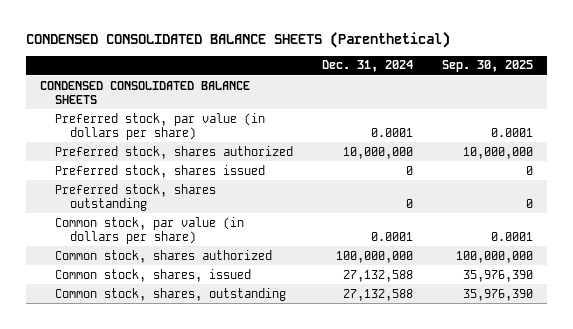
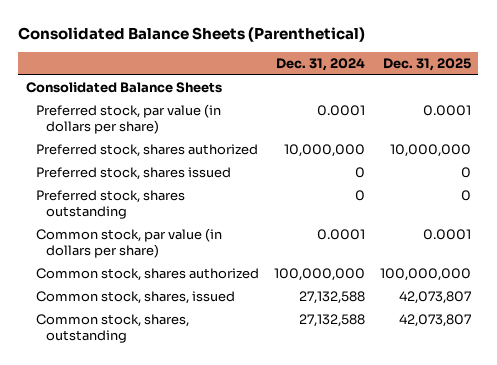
- CONDENSED CONSOLIDATED BALANCE SHEETS (Parenthetical)
+ Consolidated Balance Sheets (Parenthetical)
- | Dec. 31, 2024 | Sep. 30, 2025
+ | Dec. 31, 2024 | Dec. 31, 2025
- CONDENSED CONSOLIDATED BALANCE SHEETS
+ Consolidated Balance Sheets

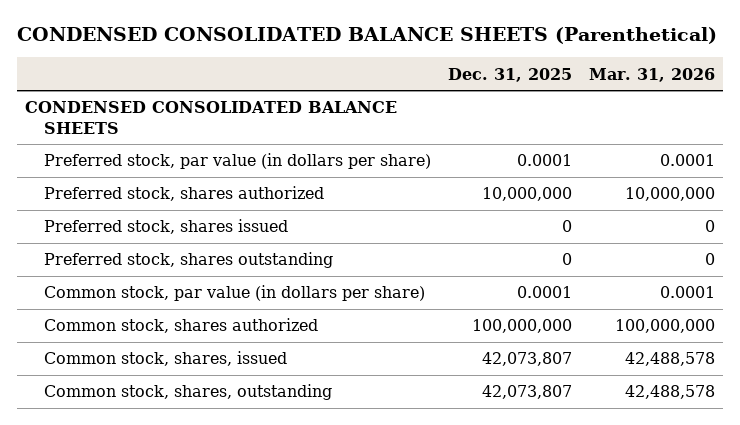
- Consolidated Balance Sheets (Parenthetical)
+ CONDENSED CONSOLIDATED BALANCE SHEETS (Parenthetical)
- | Dec. 31, 2024 | Dec. 31, 2025
+ | Dec. 31, 2025 | Mar. 31, 2026
- Consolidated Balance Sheets
+ CONDENSED CONSOLIDATED BALANCE SHEETS

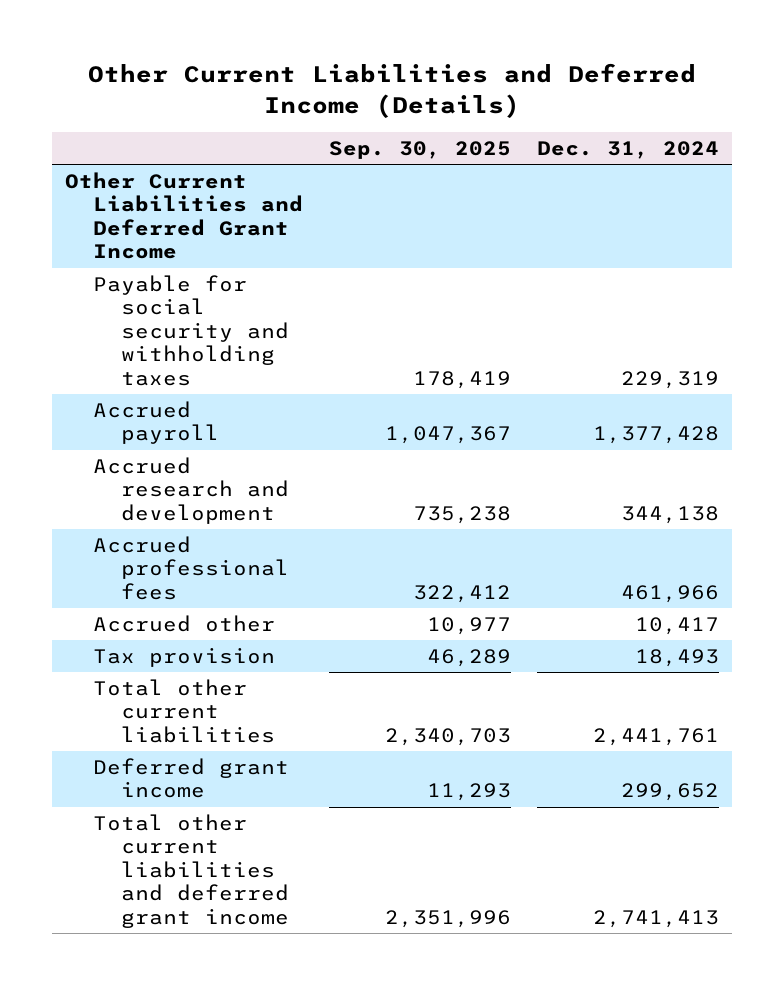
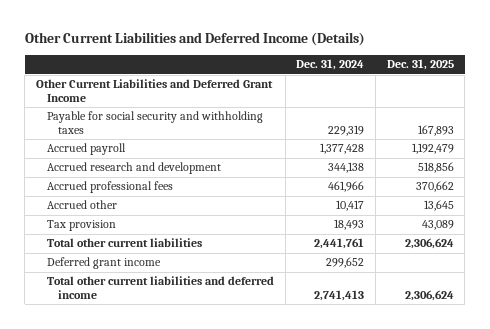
- | Sep. 30, 2025 | Dec. 31, 2024
+ | Dec. 31, 2024 | Dec. 31, 2025
- Total other current liabilities and deferred grant income | 2,351,996 | 2,741,413
+ Total other current liabilities and deferred income | 2,741,413 | 2,306,624

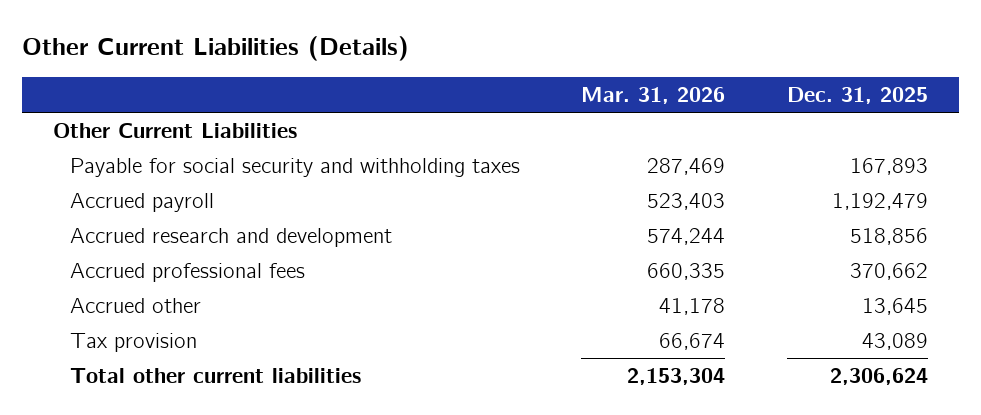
- Other Current Liabilities and Deferred Income (Details)
+ Other Current Liabilities (Details)
- | Dec. 31, 2024 | Dec. 31, 2025
+ | Mar. 31, 2026 | Dec. 31, 2025
- Other Current Liabilities and Deferred Grant Income
+ Other Current Liabilities
- Deferred grant income | 299,652 |
- Total other current liabilities and deferred income | 2,741,413 | 2,306,624

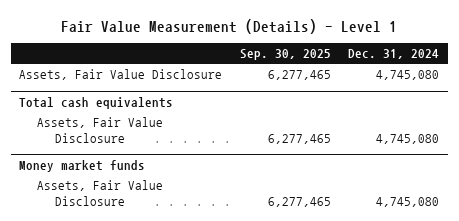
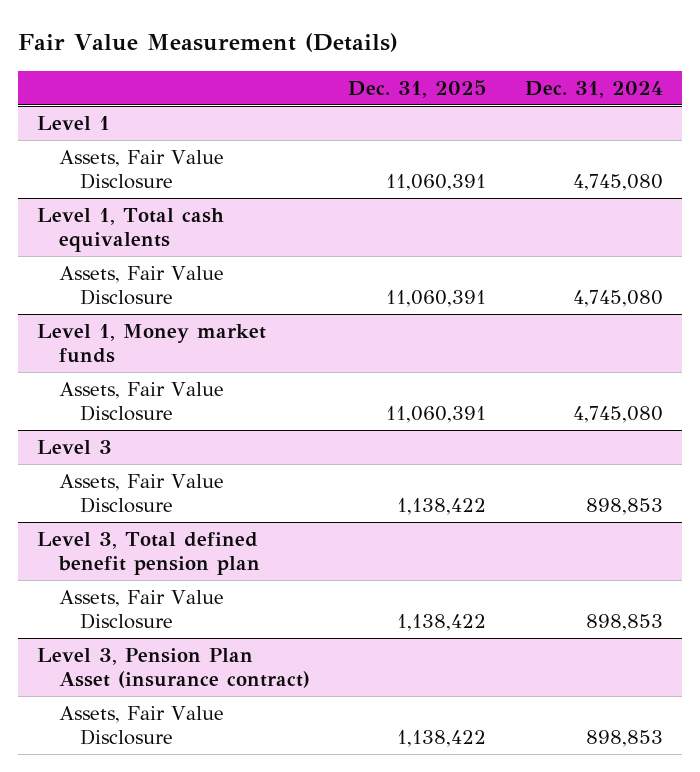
- Fair Value Measurement (Details) - Level 1
+ Fair Value Measurement (Details)
- | Sep. 30, 2025 | Dec. 31, 2024
+ | Dec. 31, 2025 | Dec. 31, 2024
+ Level 1
- Total cash equivalents
+ Level 1, Total cash equivalents
- Money market funds
+ Level 1, Money market funds
+ Level 3
+ Assets, Fair Value Disclosure | 1,138,422 | 898,853
+ Level 3, Total defined benefit pension plan
+ Assets, Fair Value Disclosure | 1,138,422 | 898,853
+ Level 3, Pension Plan Asset (insurance contract)
+ Assets, Fair Value Disclosure | 1,138,422 | 898,853

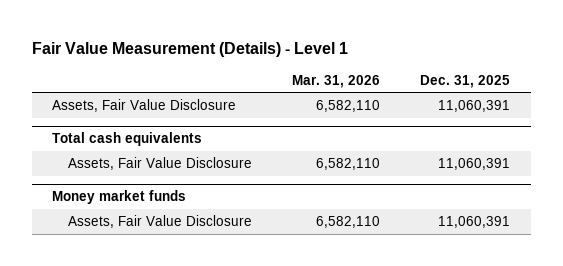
- Fair Value Measurement (Details)
+ Fair Value Measurement (Details) - Level 1
- | Dec. 31, 2025 | Dec. 31, 2024
+ | Mar. 31, 2026 | Dec. 31, 2025
- Level 1
- Level 1, Total cash equivalents
+ Total cash equivalents
- Level 1, Money market funds
+ Money market funds
- Level 3
- Assets, Fair Value Disclosure | 1,138,422 | 898,853
- Level 3, Total defined benefit pension plan
- Assets, Fair Value Disclosure | 1,138,422 | 898,853
- Level 3, Pension Plan Asset (insurance contract)
- Assets, Fair Value Disclosure | 1,138,422 | 898,853

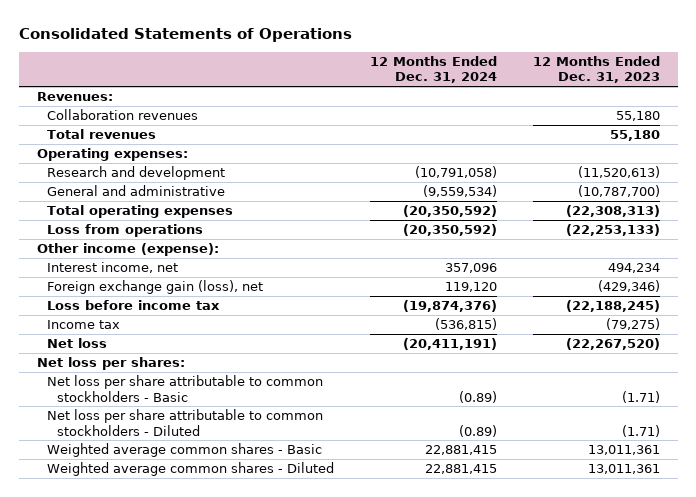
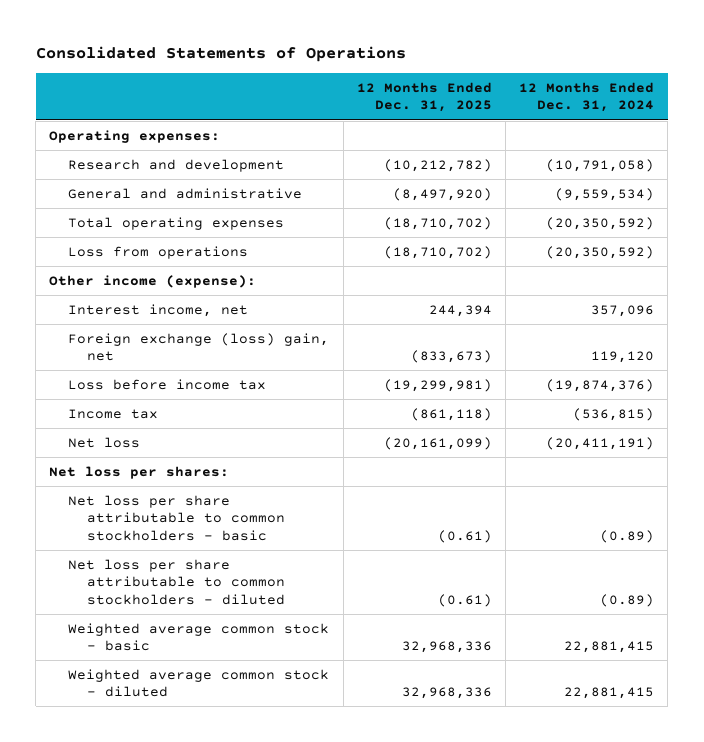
- | 12 Months Ended Dec. 31, 2024 | 12 Months Ended Dec. 31, 2023
+ | 12 Months Ended Dec. 31, 2025 | 12 Months Ended Dec. 31, 2024
- Revenues:
- Collaboration revenues | | 55,180
- Total revenues | | 55,180
- Foreign exchange gain (loss), net | 119,120 | (429,346)
+ Foreign exchange (loss) gain, net | (833,673) | 119,120
- Net loss per share attributable to common stockholders - Basic | (0.89) | (1.71)
- Net loss per share attributable to common stockholders - Diluted | (0.89) | (1.71)
- Weighted average common shares - Basic | 22,881,415 | 13,011,361
- Weighted average common shares - Diluted | 22,881,415 | 13,011,361
+ Net loss per share attributable to common stockholders - basic | (0.61) | (0.89)
+ Net loss per share attributable to common stockholders - diluted | (0.61) | (0.89)
+ Weighted average common stock - basic | 32,968,336 | 22,881,415
+ Weighted average common stock - diluted | 32,968,336 | 22,881,415

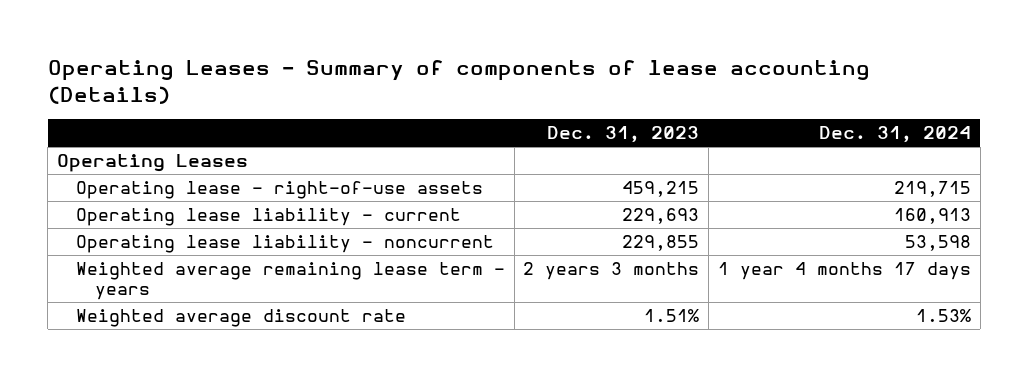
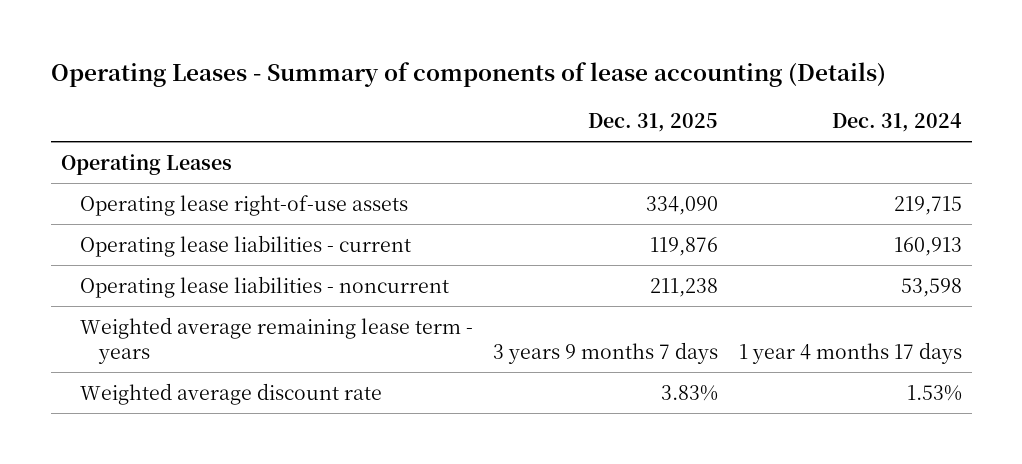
- | Dec. 31, 2023 | Dec. 31, 2024
+ | Dec. 31, 2025 | Dec. 31, 2024
- Operating lease - right-of-use assets | 459,215 | 219,715
- Operating lease liability - current | 229,693 | 160,913
- Operating lease liability - noncurrent | 229,855 | 53,598
+ Operating lease right-of-use assets | 334,090 | 219,715
+ Operating lease liabilities - current | 119,876 | 160,913
+ Operating lease liabilities - noncurrent | 211,238 | 53,598

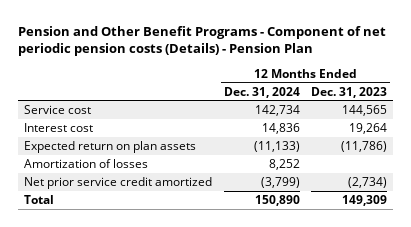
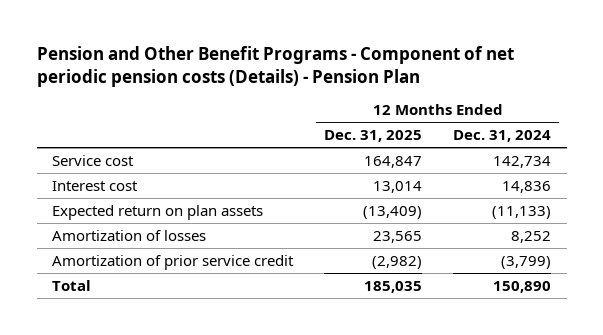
- | 12 Months Ended Dec. 31, 2024 | 12 Months Ended Dec. 31, 2023
+ | 12 Months Ended Dec. 31, 2025 | 12 Months Ended Dec. 31, 2024
- Net prior service credit amortized | (3,799) | (2,734)
+ Amortization of prior service credit | (2,982) | (3,799)

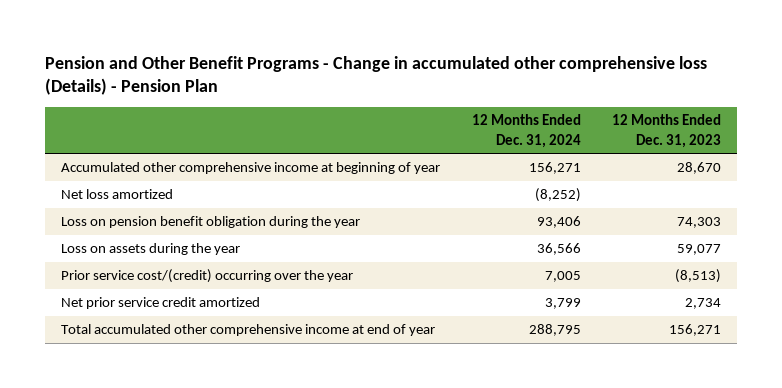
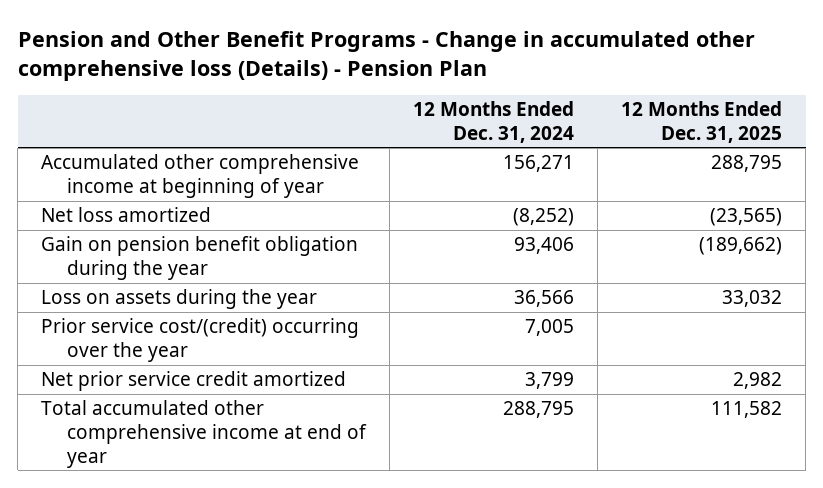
- | 12 Months Ended Dec. 31, 2024 | 12 Months Ended Dec. 31, 2023
+ | 12 Months Ended Dec. 31, 2024 | 12 Months Ended Dec. 31, 2025
- Loss on pension benefit obligation during the year | 93,406 | 74,303
+ Gain on pension benefit obligation during the year | 93,406 | (189,662)

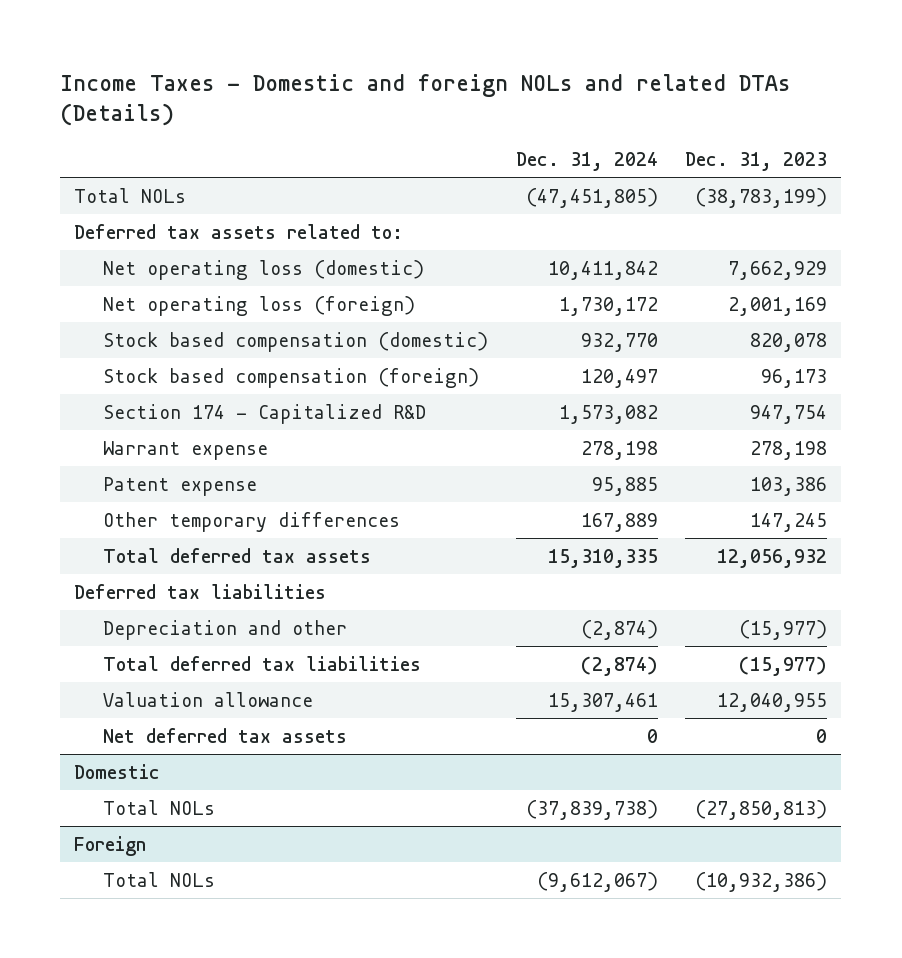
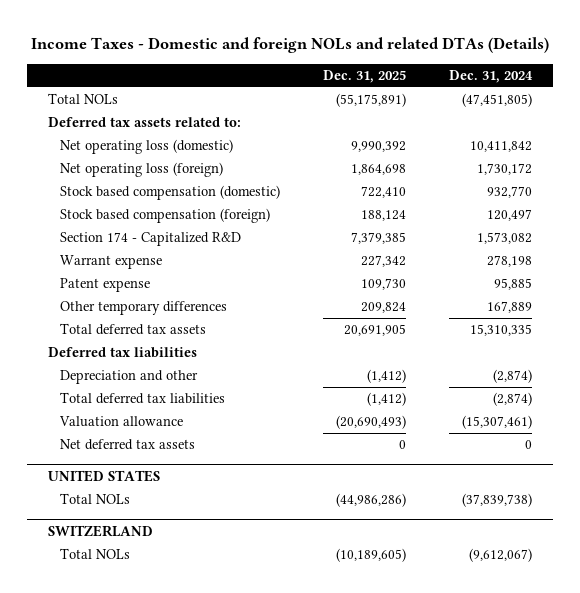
- | Dec. 31, 2024 | Dec. 31, 2023
+ | Dec. 31, 2025 | Dec. 31, 2024
- Valuation allowance | 15,307,461 | 12,040,955
+ Valuation allowance | (20,690,493) | (15,307,461)
- Domestic
+ UNITED STATES
- Foreign
+ SWITZERLAND

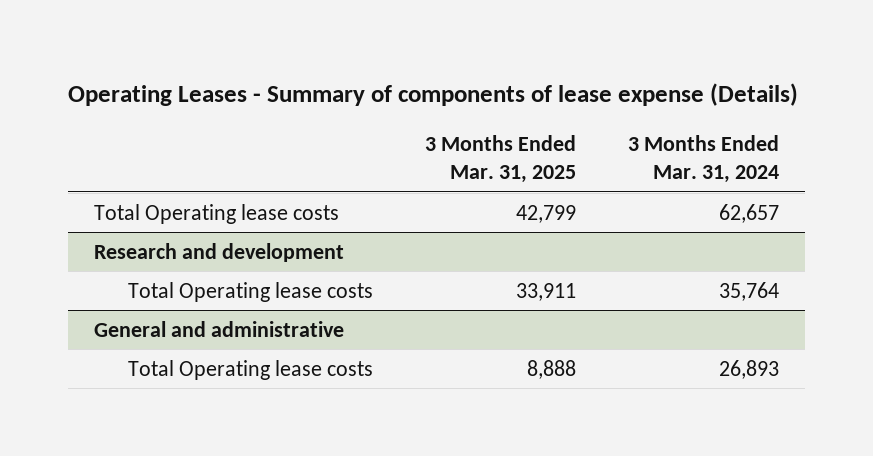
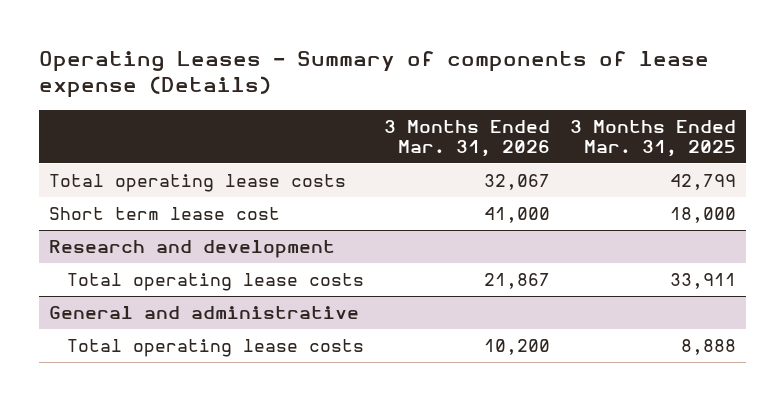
- | 3 Months Ended Mar. 31, 2025 | 3 Months Ended Mar. 31, 2024
+ | 3 Months Ended Mar. 31, 2026 | 3 Months Ended Mar. 31, 2025
- Total Operating lease costs | 42,799 | 62,657
+ Total operating lease costs | 32,067 | 42,799
+ Short term lease cost | 41,000 | 18,000
@ Research and development
- Total Operating lease costs | 33,911 | 35,764
+ Total operating lease costs | 21,867 | 33,911
@ General and administrative
- Total Operating lease costs | 8,888 | 26,893
+ Total operating lease costs | 10,200 | 8,888

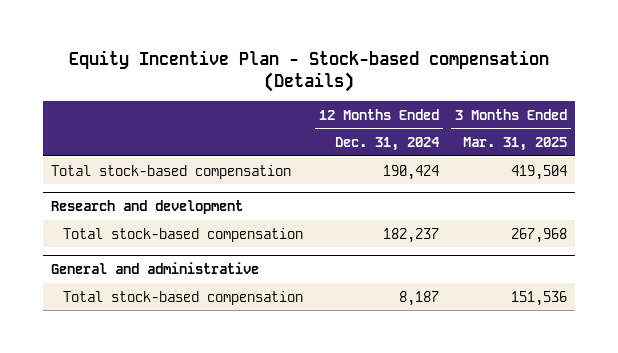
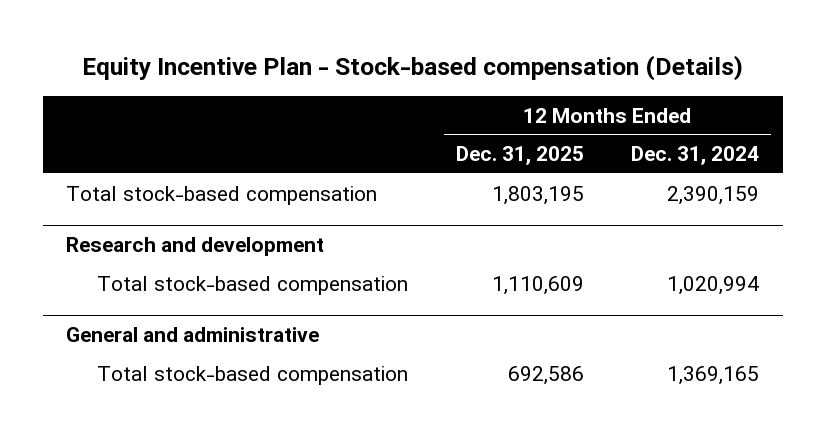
- | 12 Months Ended Dec. 31, 2024 | 3 Months Ended Mar. 31, 2025
+ | 12 Months Ended Dec. 31, 2025 | 12 Months Ended Dec. 31, 2024
- Total stock-based compensation | 190,424 | 419,504
+ Total stock-based compensation | 1,803,195 | 2,390,159
@ Research and development
- Total stock-based compensation | 182,237 | 267,968
+ Total stock-based compensation | 1,110,609 | 1,020,994
@ General and administrative
- Total stock-based compensation | 8,187 | 151,536
+ Total stock-based compensation | 692,586 | 1,369,165

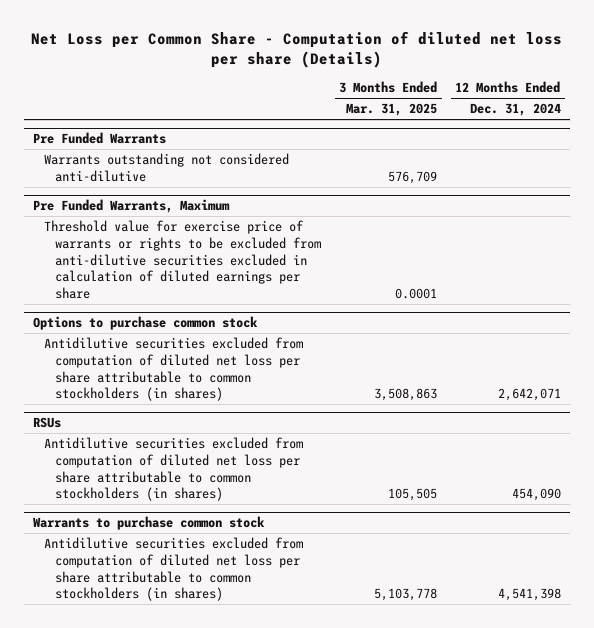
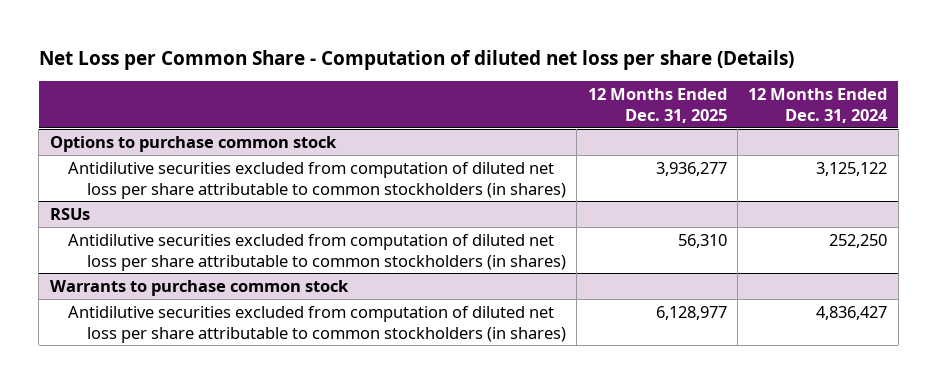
- | 3 Months Ended Mar. 31, 2025 | 12 Months Ended Dec. 31, 2024
+ | 12 Months Ended Dec. 31, 2025 | 12 Months Ended Dec. 31, 2024
- Pre Funded Warrants
- Warrants outstanding not considered anti-dilutive | 576,709 |
- Pre Funded Warrants, Maximum
- Threshold value for exercise price of warrants or rights to be excluded from anti-dilutive securities excluded in calculation of diluted earnings per share | 0.0001 |
@ Options to purchase common stock
- Antidilutive securities excluded from computation of diluted net loss per share attributable to common stockholders (in shares) | 3,508,863 | 2,642,071
+ Antidilutive securities excluded from computation of diluted net loss per share attributable to common stockholders (in shares) | 3,936,277 | 3,125,122
@ RSUs
- Antidilutive securities excluded from computation of diluted net loss per share attributable to common stockholders (in shares) | 105,505 | 454,090
+ Antidilutive securities excluded from computation of diluted net loss per share attributable to common stockholders (in shares) | 56,310 | 252,250
@ Warrants to purchase common stock
- Antidilutive securities excluded from computation of diluted net loss per share attributable to common stockholders (in shares) | 5,103,778 | 4,541,398
+ Antidilutive securities excluded from computation of diluted net loss per share attributable to common stockholders (in shares) | 6,128,977 | 4,836,427

